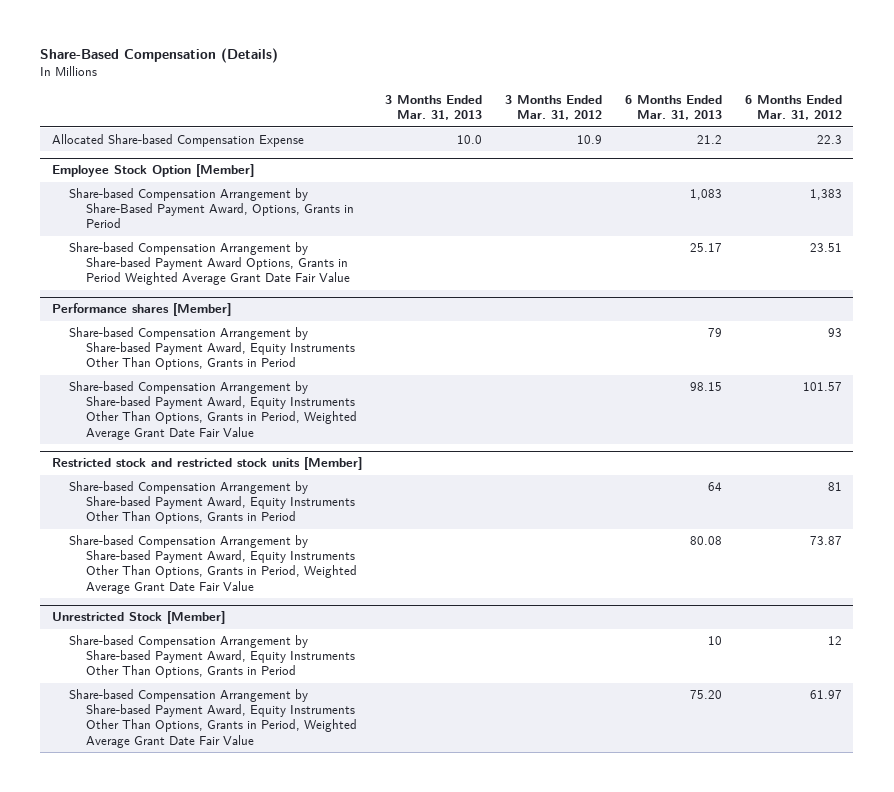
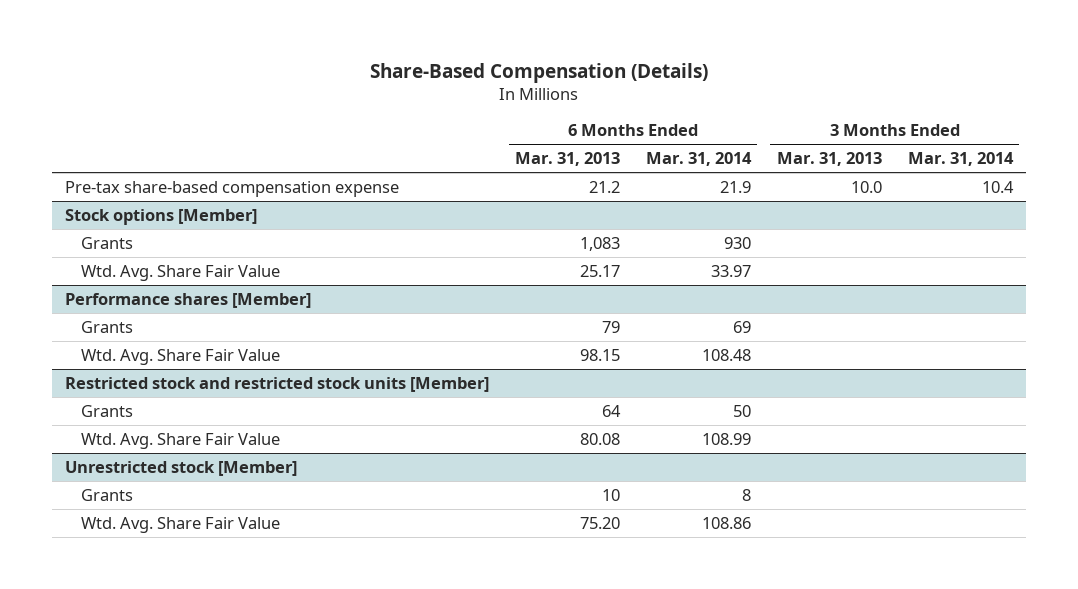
- | 3 Months Ended Mar. 31, 2013 | 3 Months Ended Mar. 31, 2012 | 6 Months Ended Mar. 31, 2013 | 6 Months Ended Mar. 31, 2012
+ | 6 Months Ended Mar. 31, 2013 | 6 Months Ended Mar. 31, 2014 | 3 Months Ended Mar. 31, 2013 | 3 Months Ended Mar. 31, 2014
- Allocated Share-based Compensation Expense | 10.0 | 10.9 | 21.2 | 22.3
- Employee Stock Option [Member]
- Share-based Compensation Arrangement by Share-Based Payment Award, Options, Grants in Period | | | 1,083 | 1,383
- Share-based Compensation Arrangement by Share-based Payment Award Options, Grants in Period Weighted Average Grant Date Fair Value | | | 25.17 | 23.51
+ Pre-tax share-based compensation expense | 21.2 | 21.9 | 10.0 | 10.4
+ Stock options [Member]
+ Grants | 1,083 | 930 | |
+ Wtd. Avg. Share Fair Value | 25.17 | 33.97 | |
@ Performance shares [Member]
- Share-based Compensation Arrangement by Share-based Payment Award, Equity Instruments Other Than Options, Grants in Period | | | 79 | 93
- Share-based Compensation Arrangement by Share-based Payment Award, Equity Instruments Other Than Options, Grants in Period, Weighted Average Grant Date Fair Value | | | 98.15 | 101.57
+ Grants | 79 | 69 | |
+ Wtd. Avg. Share Fair Value | 98.15 | 108.48 | |
@ Restricted stock and restricted stock units [Member]
- Share-based Compensation Arrangement by Share-based Payment Award, Equity Instruments Other Than Options, Grants in Period | | | 64 | 81
- Share-based Compensation Arrangement by Share-based Payment Award, Equity Instruments Other Than Options, Grants in Period, Weighted Average Grant Date Fair Value | | | 80.08 | 73.87
- Unrestricted Stock [Member]
- Share-based Compensation Arrangement by Share-based Payment Award, Equity Instruments Other Than Options, Grants in Period | | | 10 | 12
- Share-based Compensation Arrangement by Share-based Payment Award, Equity Instruments Other Than Options, Grants in Period, Weighted Average Grant Date Fair Value | | | 75.20 | 61.97
@ Restricted stock and restricted stock units [Member]
+ Grants | 64 | 50 | |
+ Wtd. Avg. Share Fair Value | 80.08 | 108.99 | |
+ Unrestricted stock [Member]
+ Grants | 10 | 8 | |
+ Wtd. Avg. Share Fair Value | 75.20 | 108.86 | |

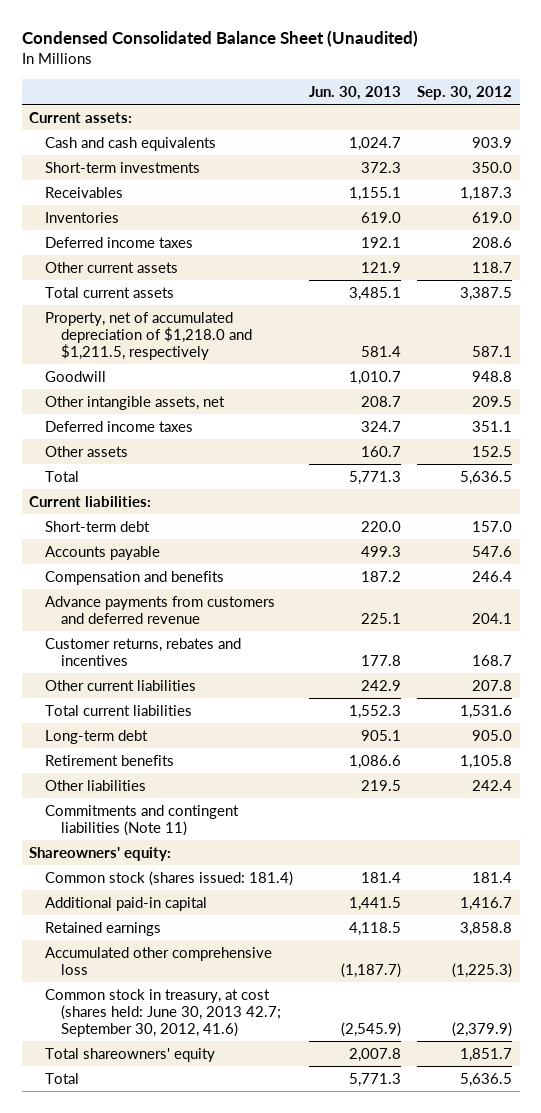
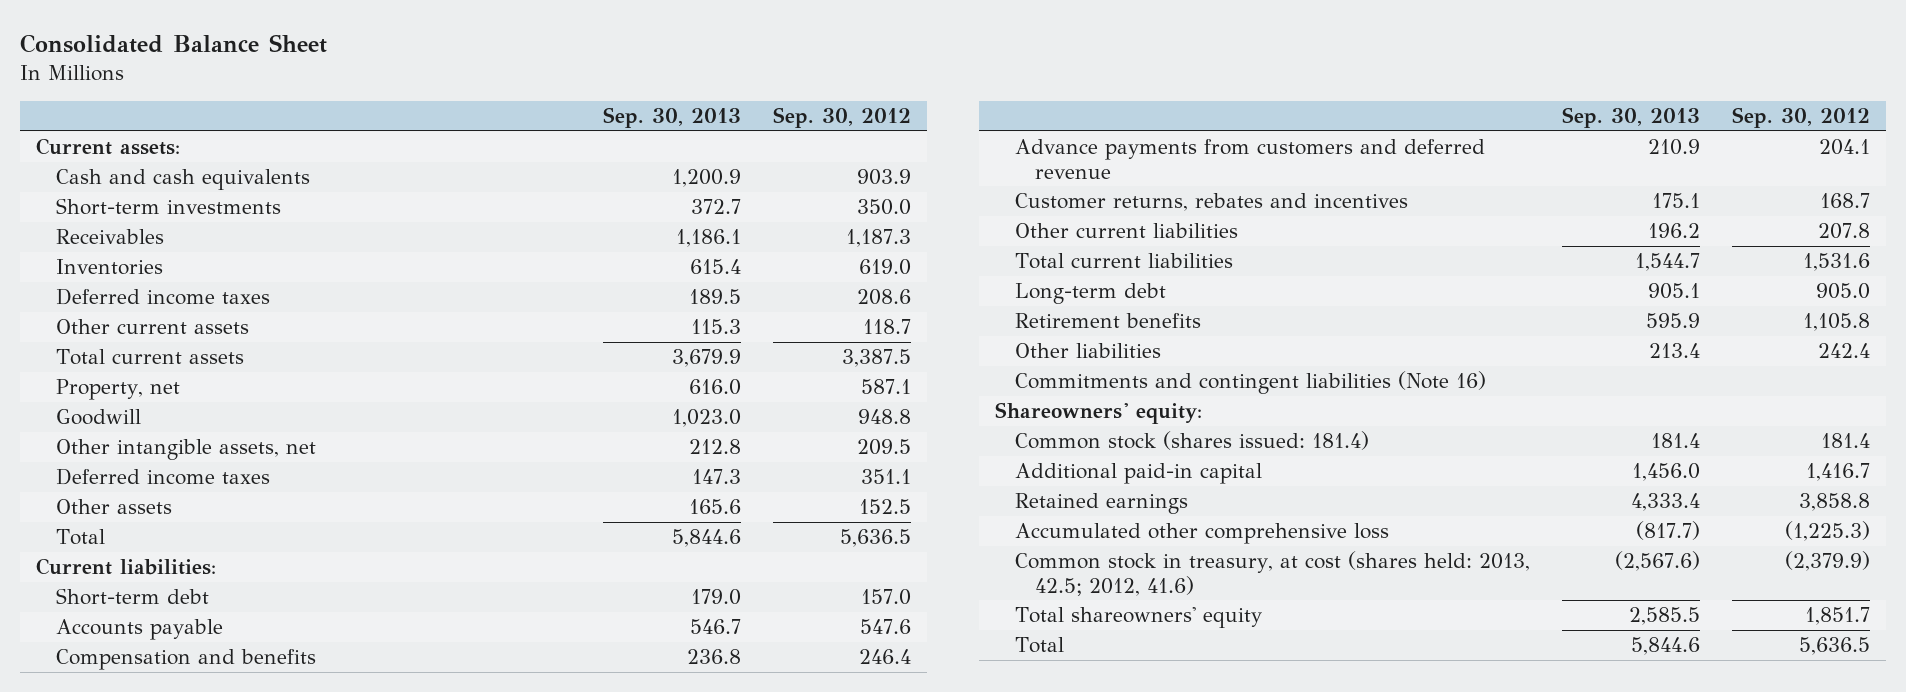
- Condensed Consolidated Balance Sheet (Unaudited)
+ Consolidated Balance Sheet
- | Jun. 30, 2013 | Sep. 30, 2012
+ | Sep. 30, 2013 | Sep. 30, 2012
- Property, net of accumulated depreciation of $1,218.0 and $1,211.5, respectively | 581.4 | 587.1
+ Property, net | 616.0 | 587.1
- Commitments and contingent liabilities (Note 11)
+ Commitments and contingent liabilities (Note 16)
- Common stock in treasury, at cost (shares held: June 30, 2013 42.7; September 30, 2012, 41.6) | (2,545.9) | (2,379.9)
+ Common stock in treasury, at cost (shares held: 2013, 42.5; 2012, 41.6) | (2,567.6) | (2,379.9)

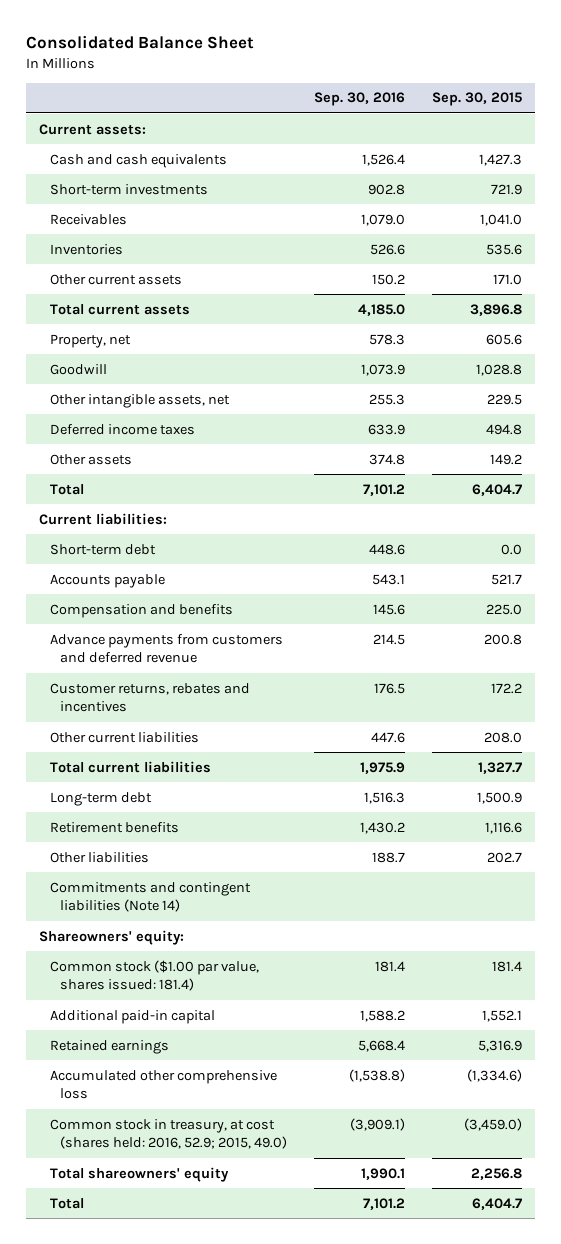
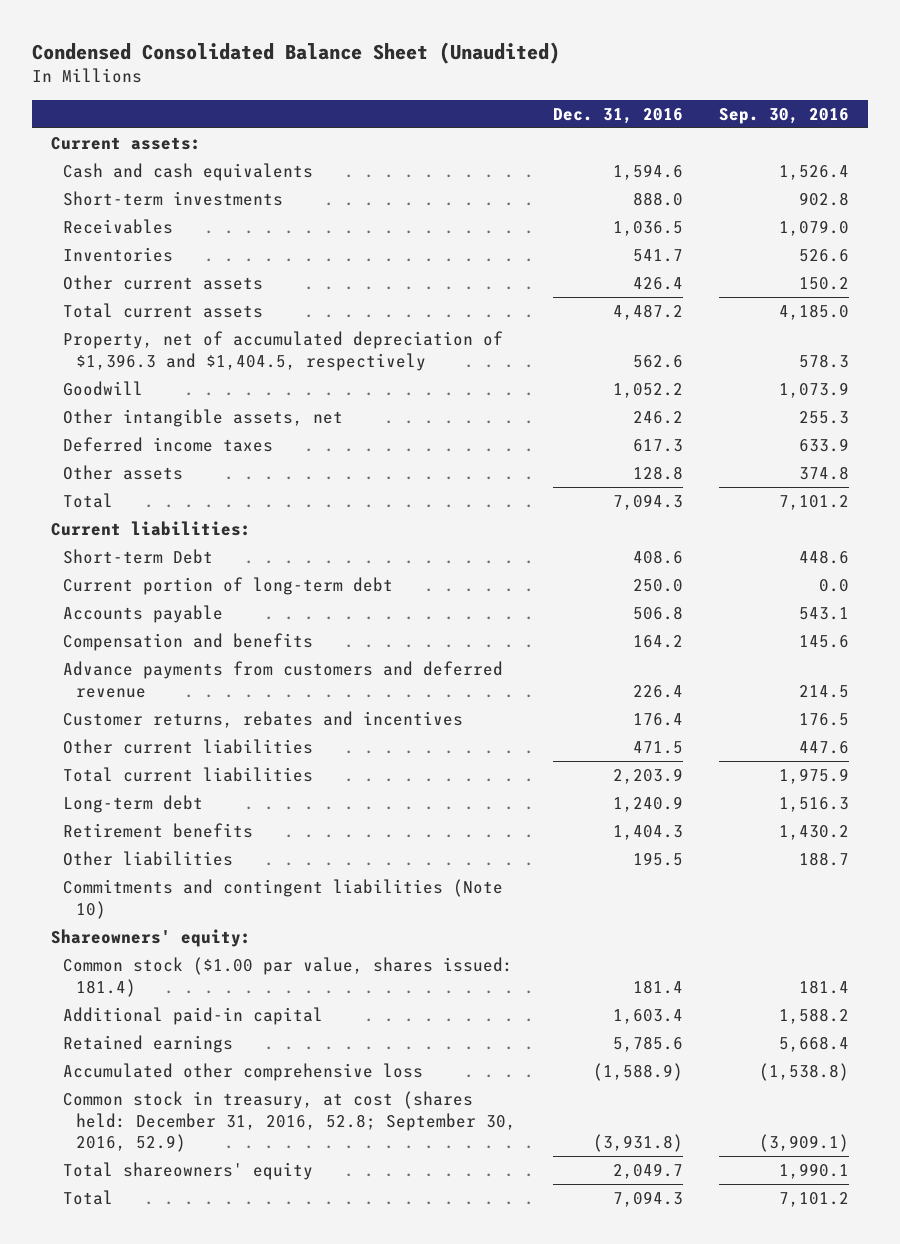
- Consolidated Balance Sheet
+ Condensed Consolidated Balance Sheet (Unaudited)
- | Sep. 30, 2016 | Sep. 30, 2015
+ | Dec. 31, 2016 | Sep. 30, 2016
- Property, net | 578.3 | 605.6
+ Property, net of accumulated depreciation of $1,396.3 and $1,404.5, respectively | 562.6 | 578.3
- Short-term debt | 448.6 | 0.0
+ Short-term Debt | 408.6 | 448.6
+ Current portion of long-term debt | 250.0 | 0.0
- Commitments and contingent liabilities (Note 14)
+ Commitments and contingent liabilities (Note 10)
- Common stock in treasury, at cost (shares held: 2016, 52.9; 2015, 49.0) | (3,909.1) | (3,459.0)
+ Common stock in treasury, at cost (shares held: December 31, 2016, 52.8; September 30, 2016, 52.9) | (3,931.8) | (3,909.1)

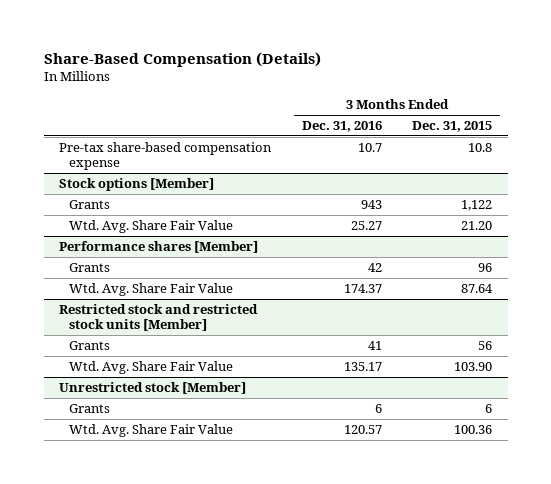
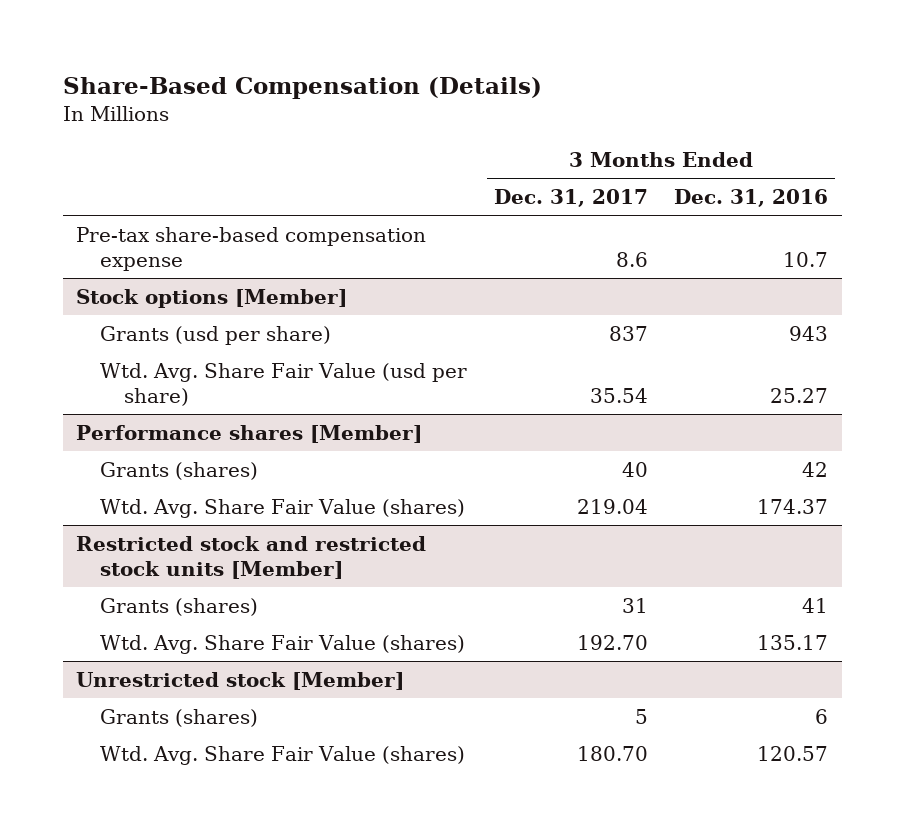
- | 3 Months Ended Dec. 31, 2016 | 3 Months Ended Dec. 31, 2015
+ | 3 Months Ended Dec. 31, 2017 | 3 Months Ended Dec. 31, 2016
@ Stock options [Member]
- Grants | 943 | 1,122
- Wtd. Avg. Share Fair Value | 25.27 | 21.20
+ Grants (usd per share) | 837 | 943
+ Wtd. Avg. Share Fair Value (usd per share) | 35.54 | 25.27
@ Performance shares [Member]
- Grants | 42 | 96
- Wtd. Avg. Share Fair Value | 174.37 | 87.64
+ Grants (shares) | 40 | 42
+ Wtd. Avg. Share Fair Value (shares) | 219.04 | 174.37
@ Restricted stock and restricted stock units [Member]
- Grants | 41 | 56
- Wtd. Avg. Share Fair Value | 135.17 | 103.90
+ Grants (shares) | 31 | 41
+ Wtd. Avg. Share Fair Value (shares) | 192.70 | 135.17
@ Unrestricted stock [Member]
- Grants | 6 | 6
- Wtd. Avg. Share Fair Value | 120.57 | 100.36
+ Grants (shares) | 5 | 6
+ Wtd. Avg. Share Fair Value (shares) | 180.70 | 120.57

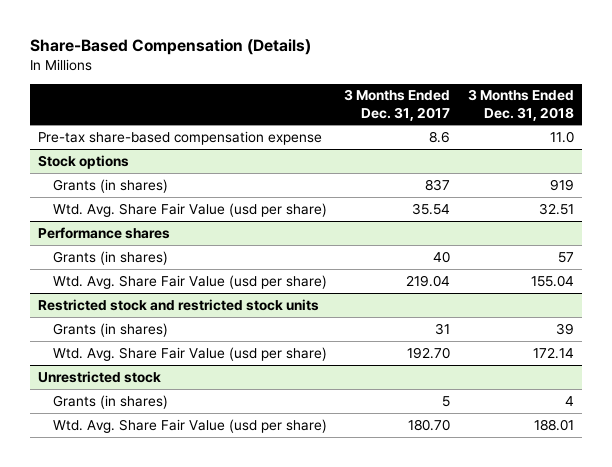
- | 3 Months Ended Dec. 31, 2017 | 3 Months Ended Dec. 31, 2016
+ | 3 Months Ended Dec. 31, 2017 | 3 Months Ended Dec. 31, 2018
- Stock options [Member]
- Grants (usd per share) | 837 | 943
+ Stock options
+ Grants (in shares) | 837 | 919
- Performance shares [Member]
- Grants (shares) | 40 | 42
- Wtd. Avg. Share Fair Value (shares) | 219.04 | 174.37
- Restricted stock and restricted stock units [Member]
- Grants (shares) | 31 | 41
- Wtd. Avg. Share Fair Value (shares) | 192.70 | 135.17
- Unrestricted stock [Member]
- Grants (shares) | 5 | 6
- Wtd. Avg. Share Fair Value (shares) | 180.70 | 120.57
+ Performance shares
+ Grants (in shares) | 40 | 57
+ Wtd. Avg. Share Fair Value (usd per share) | 219.04 | 155.04
+ Restricted stock and restricted stock units
+ Grants (in shares) | 31 | 39
+ Wtd. Avg. Share Fair Value (usd per share) | 192.70 | 172.14
+ Unrestricted stock
+ Grants (in shares) | 5 | 4
+ Wtd. Avg. Share Fair Value (usd per share) | 180.70 | 188.01

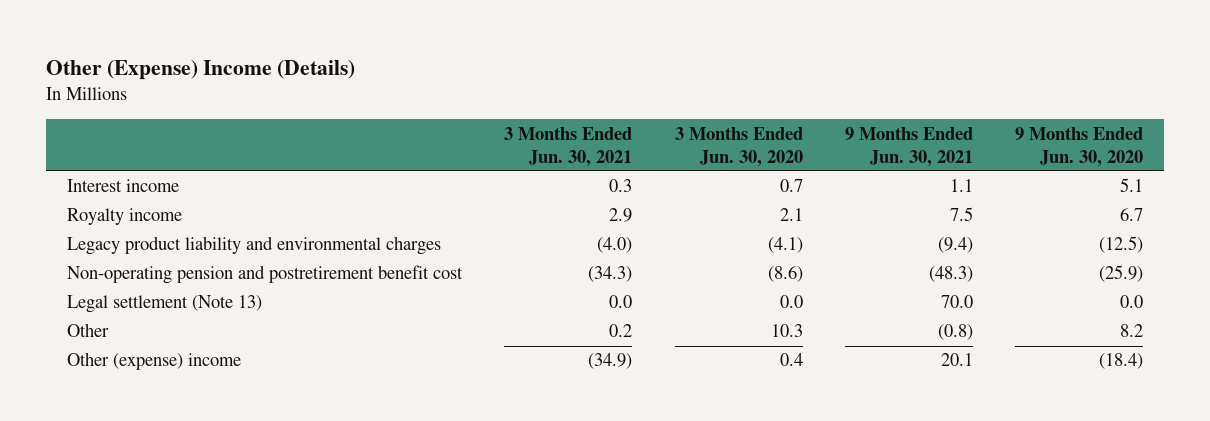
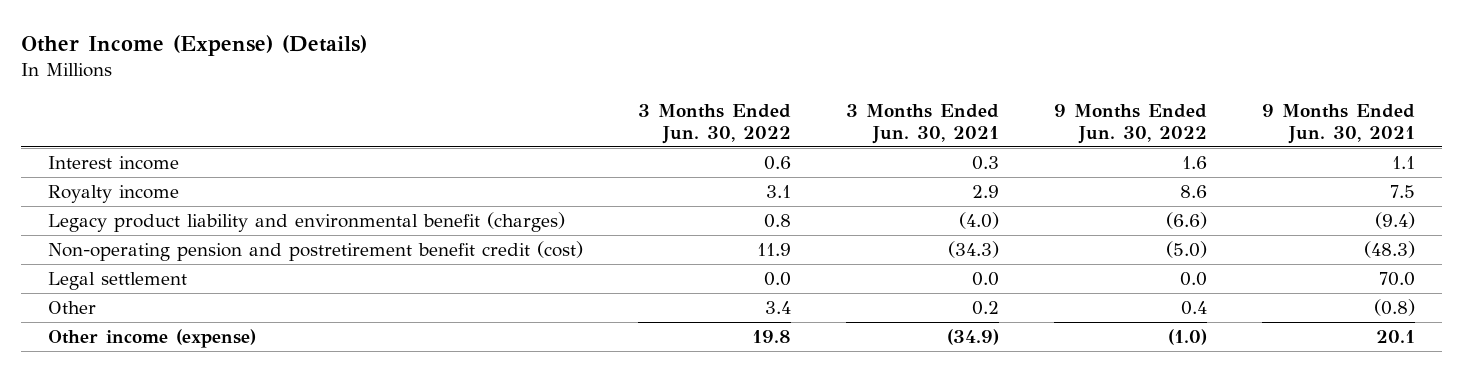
- Other (Expense) Income (Details)
+ Other Income (Expense) (Details)
- | 3 Months Ended Jun. 30, 2021 | 3 Months Ended Jun. 30, 2020 | 9 Months Ended Jun. 30, 2021 | 9 Months Ended Jun. 30, 2020
+ | 3 Months Ended Jun. 30, 2022 | 3 Months Ended Jun. 30, 2021 | 9 Months Ended Jun. 30, 2022 | 9 Months Ended Jun. 30, 2021
- Legacy product liability and environmental charges | (4.0) | (4.1) | (9.4) | (12.5)
- Non-operating pension and postretirement benefit cost | (34.3) | (8.6) | (48.3) | (25.9)
- Legal settlement (Note 13) | 0.0 | 0.0 | 70.0 | 0.0
+ Legacy product liability and environmental benefit (charges) | 0.8 | (4.0) | (6.6) | (9.4)
+ Non-operating pension and postretirement benefit credit (cost) | 11.9 | (34.3) | (5.0) | (48.3)
+ Legal settlement | 0.0 | 0.0 | 0.0 | 70.0
- Other (expense) income | (34.9) | 0.4 | 20.1 | (18.4)
+ Other income (expense) | 19.8 | (34.9) | (1.0) | 20.1

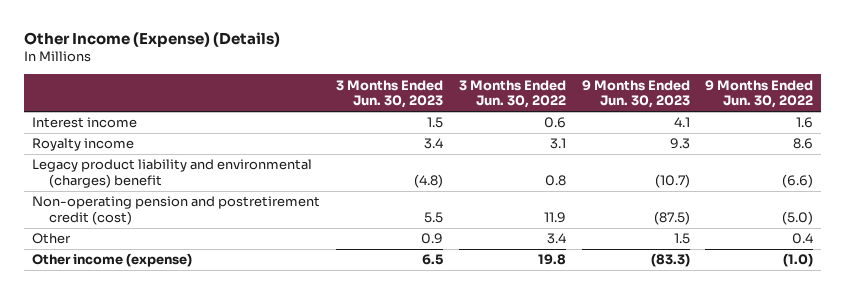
- | 3 Months Ended Jun. 30, 2022 | 3 Months Ended Jun. 30, 2021 | 9 Months Ended Jun. 30, 2022 | 9 Months Ended Jun. 30, 2021
+ | 3 Months Ended Jun. 30, 2023 | 3 Months Ended Jun. 30, 2022 | 9 Months Ended Jun. 30, 2023 | 9 Months Ended Jun. 30, 2022
- Legacy product liability and environmental benefit (charges) | 0.8 | (4.0) | (6.6) | (9.4)
- Non-operating pension and postretirement benefit credit (cost) | 11.9 | (34.3) | (5.0) | (48.3)
- Legal settlement | 0.0 | 0.0 | 0.0 | 70.0
+ Legacy product liability and environmental (charges) benefit | (4.8) | 0.8 | (10.7) | (6.6)
+ Non-operating pension and postretirement credit (cost) | 5.5 | 11.9 | (87.5) | (5.0)

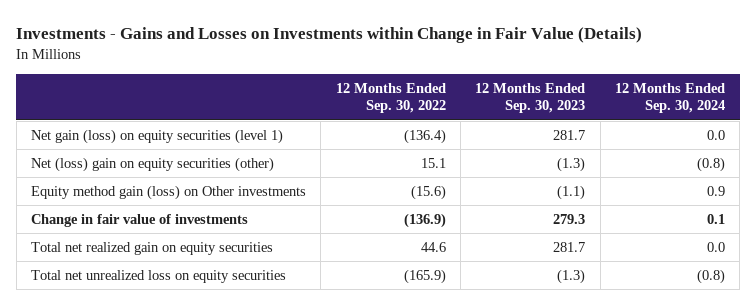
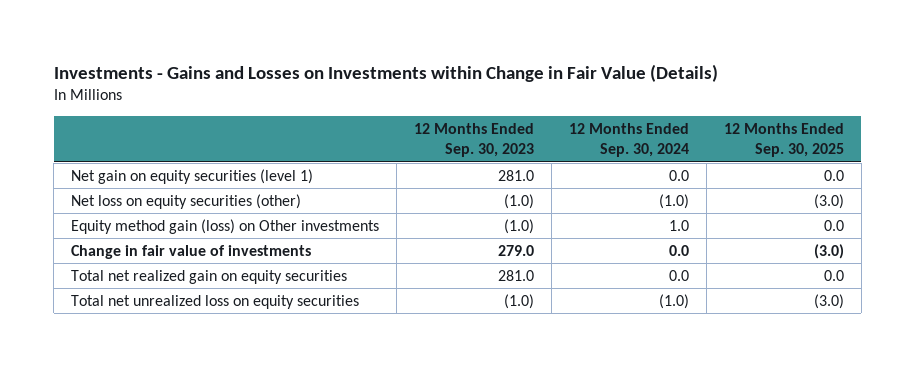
- | 12 Months Ended Sep. 30, 2022 | 12 Months Ended Sep. 30, 2023 | 12 Months Ended Sep. 30, 2024
+ | 12 Months Ended Sep. 30, 2023 | 12 Months Ended Sep. 30, 2024 | 12 Months Ended Sep. 30, 2025
- Net gain (loss) on equity securities (level 1) | (136.4) | 281.7 | 0.0
- Net (loss) gain on equity securities (other) | 15.1 | (1.3) | (0.8)
- Equity method gain (loss) on Other investments | (15.6) | (1.1) | 0.9
- Change in fair value of investments | (136.9) | 279.3 | 0.1
- Total net realized gain on equity securities | 44.6 | 281.7 | 0.0
- Total net unrealized loss on equity securities | (165.9) | (1.3) | (0.8)
+ Net gain on equity securities (level 1) | 281.0 | 0.0 | 0.0
+ Net loss on equity securities (other) | (1.0) | (1.0) | (3.0)
+ Equity method gain (loss) on Other investments | (1.0) | 1.0 | 0.0
+ Change in fair value of investments | 279.0 | 0.0 | (3.0)
+ Total net realized gain on equity securities | 281.0 | 0.0 | 0.0
+ Total net unrealized loss on equity securities | (1.0) | (1.0) | (3.0)

